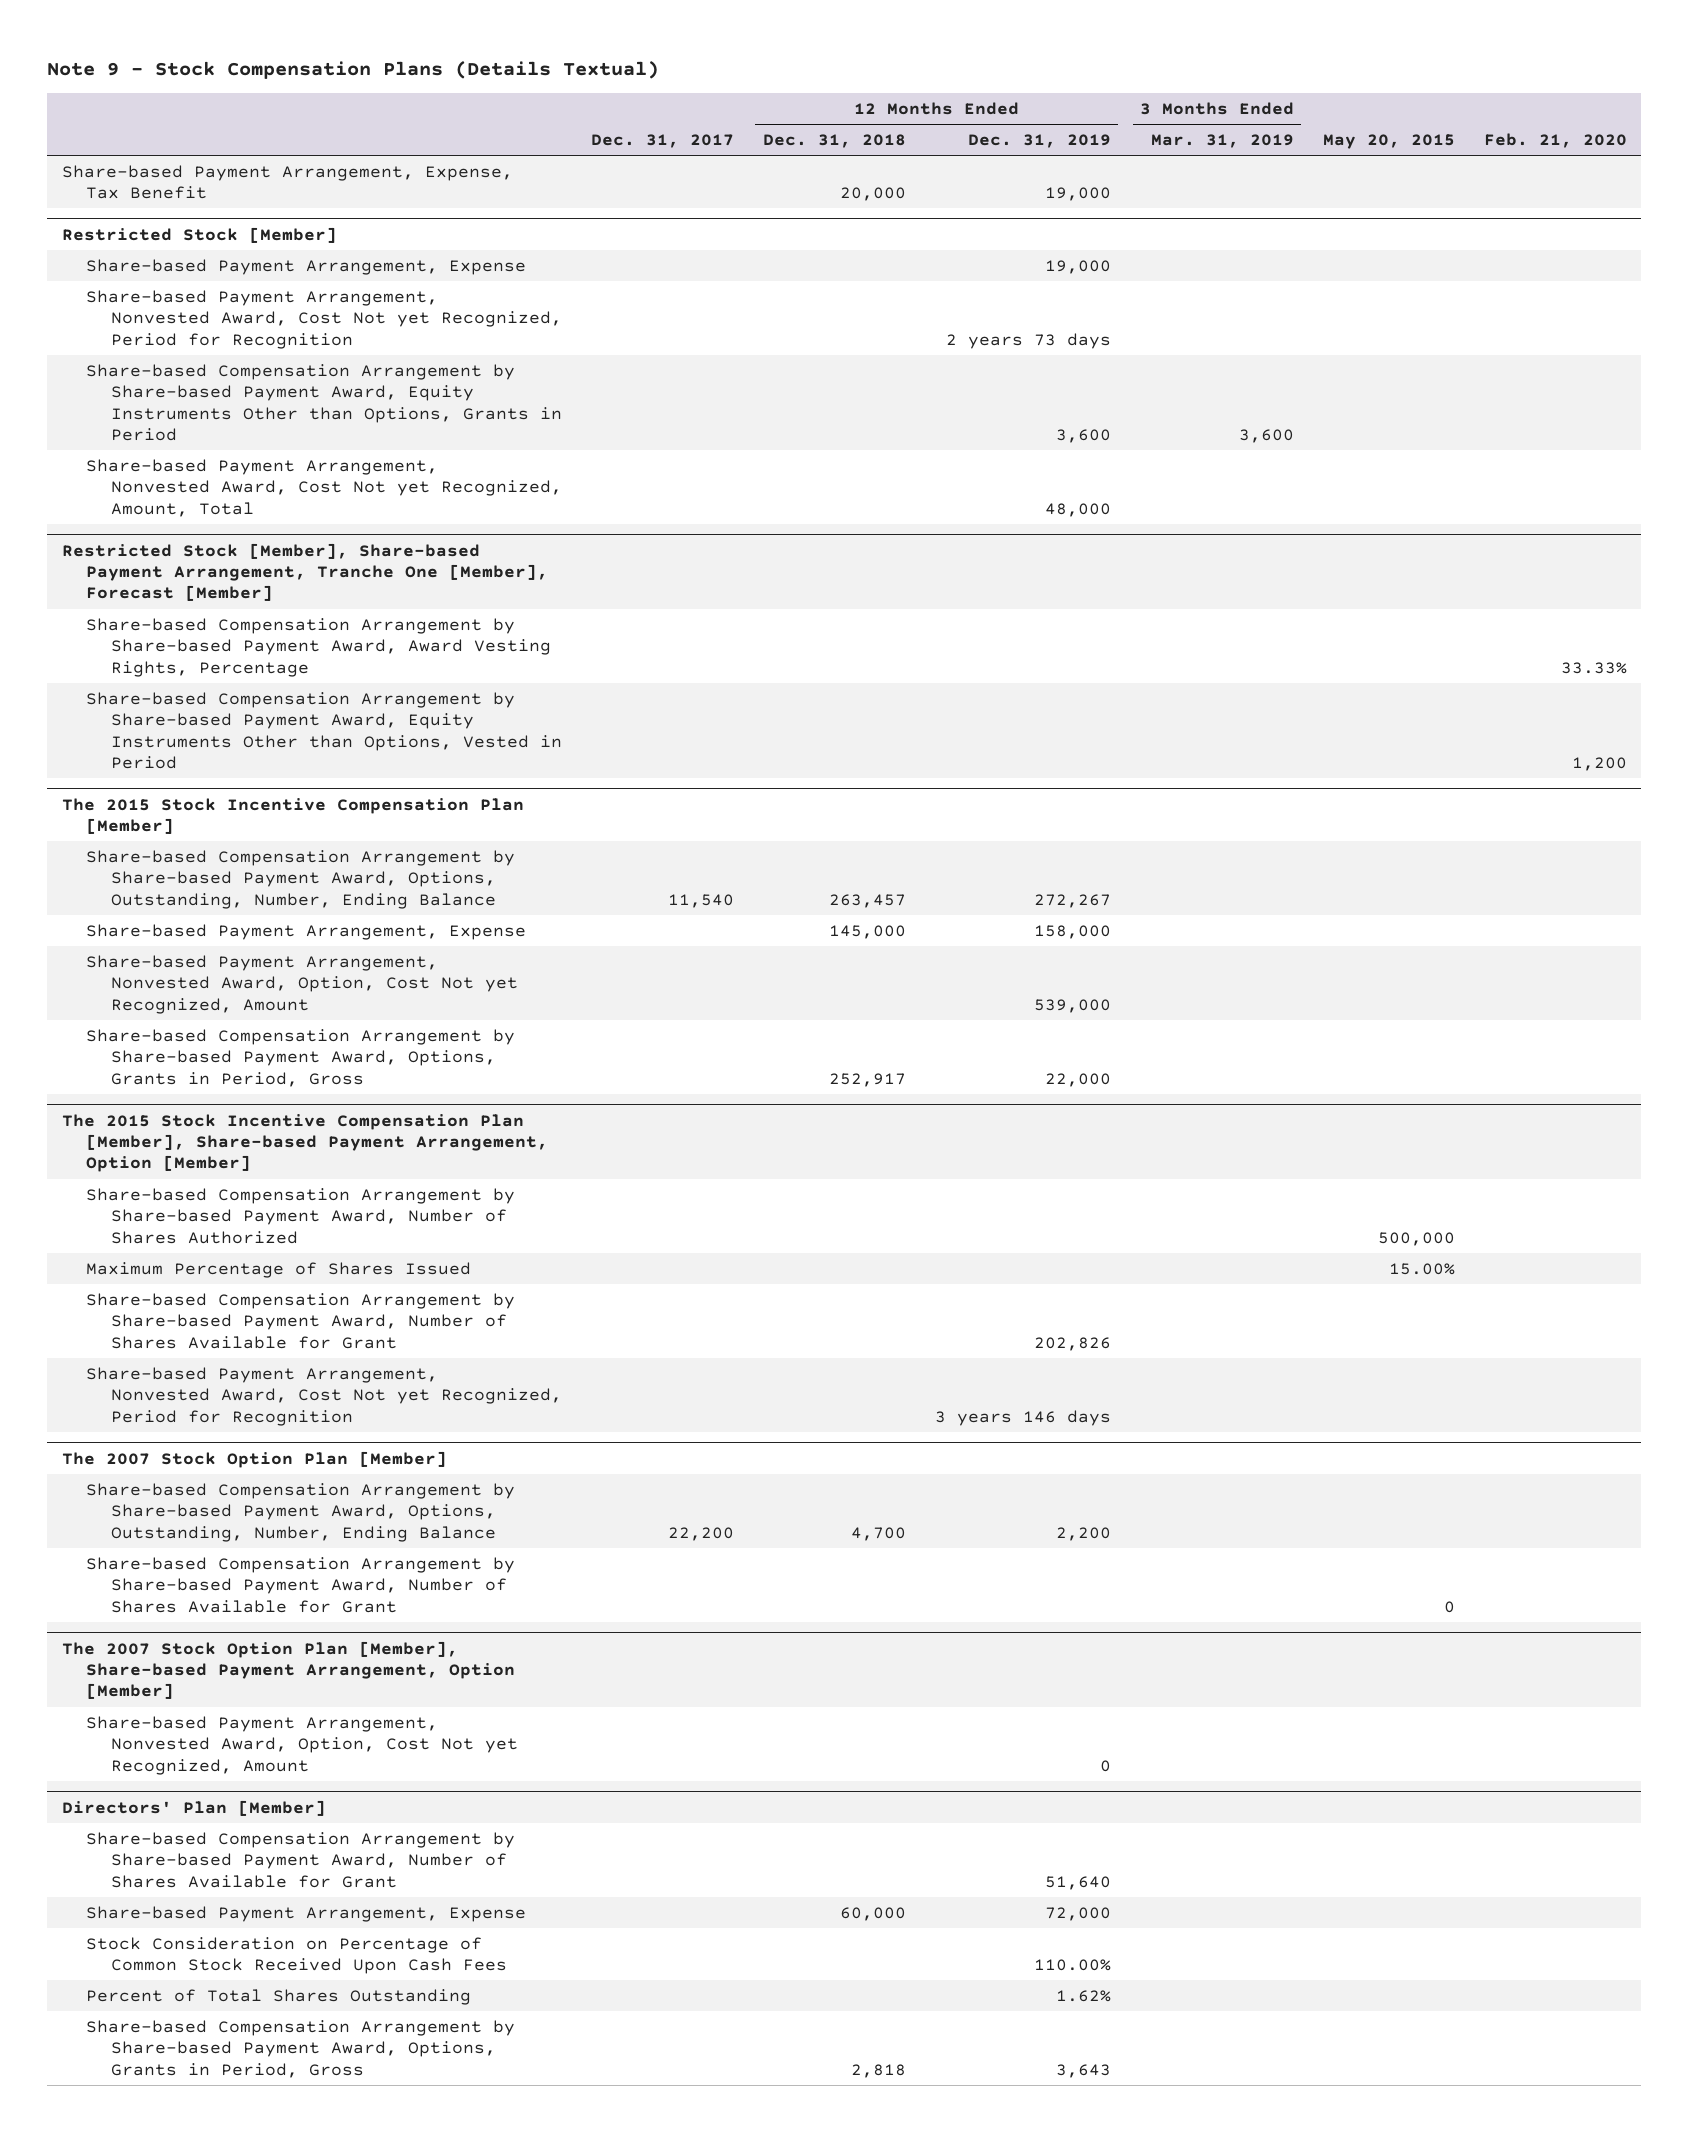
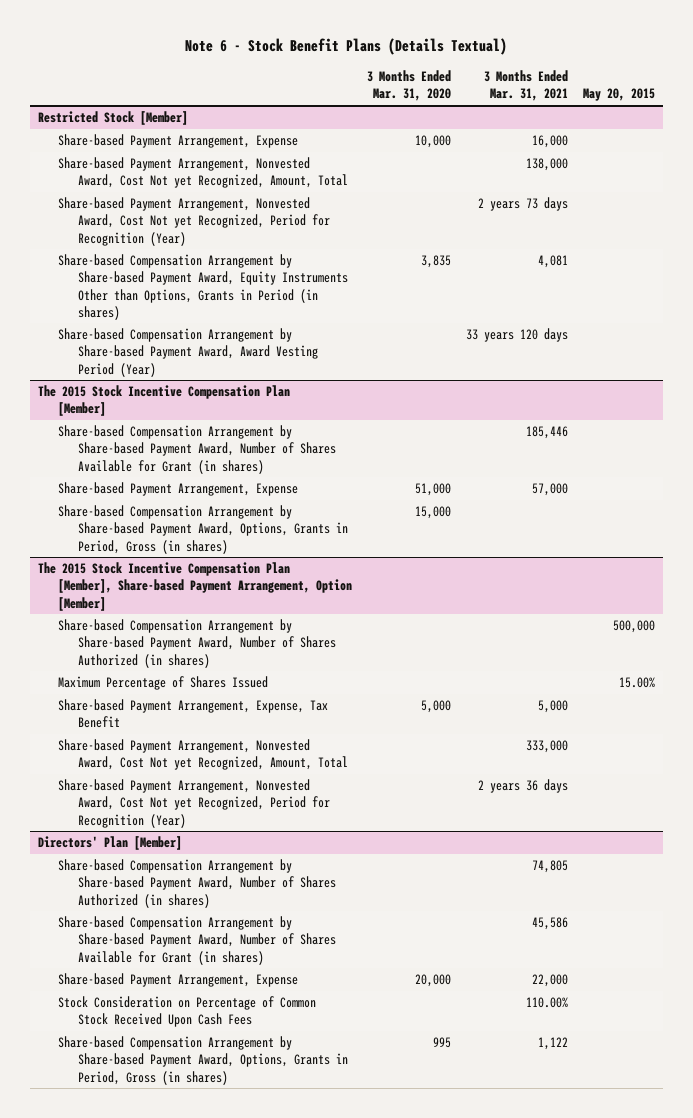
- Note 9 - Stock Compensation Plans (Details Textual)
+ Note 6 - Stock Benefit Plans (Details Textual)
- | Dec. 31, 2017 | 12 Months Ended Dec. 31, 2018 | 12 Months Ended Dec. 31, 2019 | 3 Months Ended Mar. 31, 2019 | May 20, 2015 | Feb. 21, 2020
+ | 3 Months Ended Mar. 31, 2020 | 3 Months Ended Mar. 31, 2021 | May 20, 2015
- Share-based Payment Arrangement, Expense, Tax Benefit | | 20,000 | 19,000 | | |
@ Restricted Stock [Member]
- Share-based Payment Arrangement, Nonvested Award, Cost Not yet Recognized, Period for Recognition | | | 2 years 73 days | | |
- Share-based Compensation Arrangement by Share-based Payment Award, Equity Instruments Other than Options, Grants in Period | | | 3,600 | 3,600 | |
- Restricted Stock [Member], Share-based Payment Arrangement, Tranche One [Member], Forecast [Member]
- Share-based Compensation Arrangement by Share-based Payment Award, Award Vesting Rights, Percentage | | | | | | 33.33%
- Share-based Compensation Arrangement by Share-based Payment Award, Equity Instruments Other than Options, Vested in Period | | | | | | 1,200
@ Restricted Stock [Member]
+ Share-based Payment Arrangement, Nonvested Award, Cost Not yet Recognized, Period for Recognition (Year) | | 2 years 73 days |
+ Share-based Compensation Arrangement by Share-based Payment Award, Equity Instruments Other than Options, Grants in Period (in shares) | 3,835 | 4,081 |
+ Share-based Compensation Arrangement by Share-based Payment Award, Award Vesting Period (Year) | | 33 years 120 days |
@ The 2015 Stock Incentive Compensation Plan [Member]
- Share-based Compensation Arrangement by Share-based Payment Award, Options, Outstanding, Number, Ending Balance | 11,540 | 263,457 | 272,267 | | |
+ Share-based Compensation Arrangement by Share-based Payment Award, Number of Shares Available for Grant (in shares) | | 185,446 |
- Share-based Payment Arrangement, Nonvested Award, Option, Cost Not yet Recognized, Amount | | | 539,000 | | |
- Share-based Compensation Arrangement by Share-based Payment Award, Options, Grants in Period, Gross | | 252,917 | 22,000 | | |
+ Share-based Compensation Arrangement by Share-based Payment Award, Options, Grants in Period, Gross (in shares) | 15,000 | |
@ The 2015 Stock Incentive Compensation Plan [Member], Share-based Payment Arrangement, Option [Member]
- Share-based Compensation Arrangement by Share-based Payment Award, Number of Shares Authorized | | | | | 500,000 |
+ Share-based Compensation Arrangement by Share-based Payment Award, Number of Shares Authorized (in shares) | | | 500,000
- Share-based Compensation Arrangement by Share-based Payment Award, Number of Shares Available for Grant | | | 202,826 | | |
- Share-based Payment Arrangement, Nonvested Award, Cost Not yet Recognized, Period for Recognition | | | 3 years 146 days | | |
- The 2007 Stock Option Plan [Member]
- Share-based Compensation Arrangement by Share-based Payment Award, Options, Outstanding, Number, Ending Balance | 22,200 | 4,700 | 2,200 | | |
- Share-based Compensation Arrangement by Share-based Payment Award, Number of Shares Available for Grant | | | | | 0 |
- The 2007 Stock Option Plan [Member], Share-based Payment Arrangement, Option [Member]
- Share-based Payment Arrangement, Nonvested Award, Option, Cost Not yet Recognized, Amount | | | 0 | | |
@ The 2015 Stock Incentive Compensation Plan [Member], Share-based Payment Arrangement, Option [Member]
+ Share-based Payment Arrangement, Expense, Tax Benefit | 5,000 | 5,000 |
+ Share-based Payment Arrangement, Nonvested Award, Cost Not yet Recognized, Amount, Total | | 333,000 |
+ Share-based Payment Arrangement, Nonvested Award, Cost Not yet Recognized, Period for Recognition (Year) | | 2 years 36 days |
@ Directors' Plan [Member]
- Share-based Compensation Arrangement by Share-based Payment Award, Number of Shares Available for Grant | | | 51,640 | | |
+ Share-based Compensation Arrangement by Share-based Payment Award, Number of Shares Authorized (in shares) | | 74,805 |
+ Share-based Compensation Arrangement by Share-based Payment Award, Number of Shares Available for Grant (in shares) | | 45,586 |
- Percent of Total Shares Outstanding | | | 1.62% | | |
- Share-based Compensation Arrangement by Share-based Payment Award, Options, Grants in Period, Gross | | 2,818 | 3,643 | | |
+ Share-based Compensation Arrangement by Share-based Payment Award, Options, Grants in Period, Gross (in shares) | 995 | 1,122 |

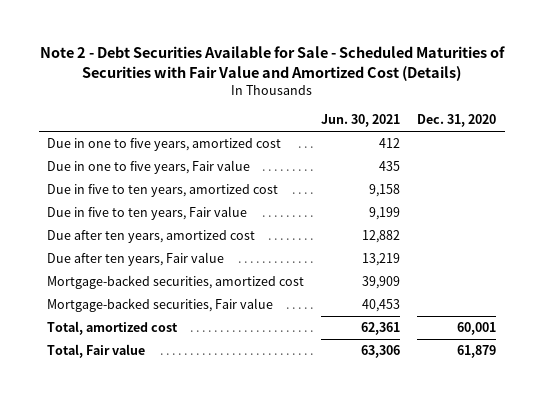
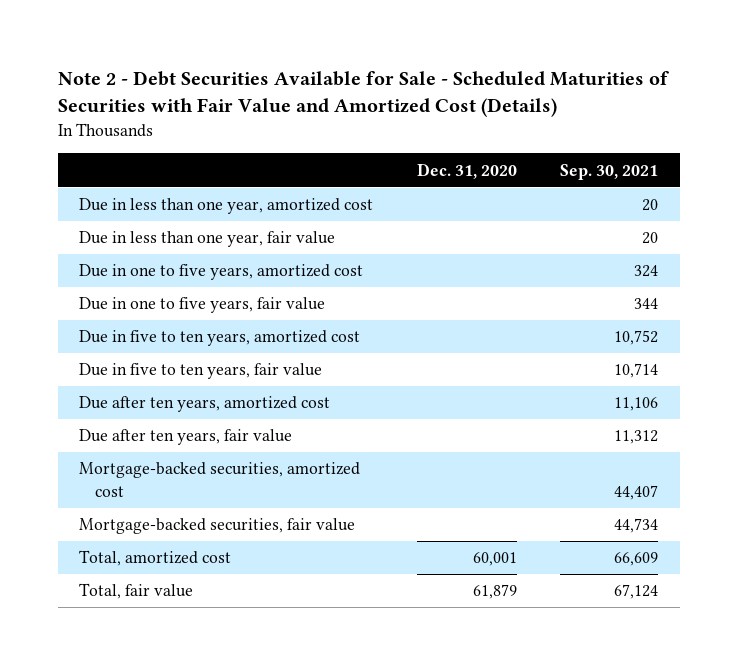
- | Jun. 30, 2021 | Dec. 31, 2020
+ | Dec. 31, 2020 | Sep. 30, 2021
+ Due in less than one year, amortized cost | | 20
+ Due in less than one year, fair value | | 20
- Due in one to five years, Fair value | 435 |
+ Due in one to five years, fair value | | 344
- Due in five to ten years, Fair value | 9,199 |
+ Due in five to ten years, fair value | | 10,714
- Due after ten years, Fair value | 13,219 |
+ Due after ten years, fair value | | 11,312
- Mortgage-backed securities, Fair value | 40,453 |
+ Mortgage-backed securities, fair value | | 44,734
- Total, Fair value | 63,306 | 61,879
+ Total, fair value | 61,879 | 67,124

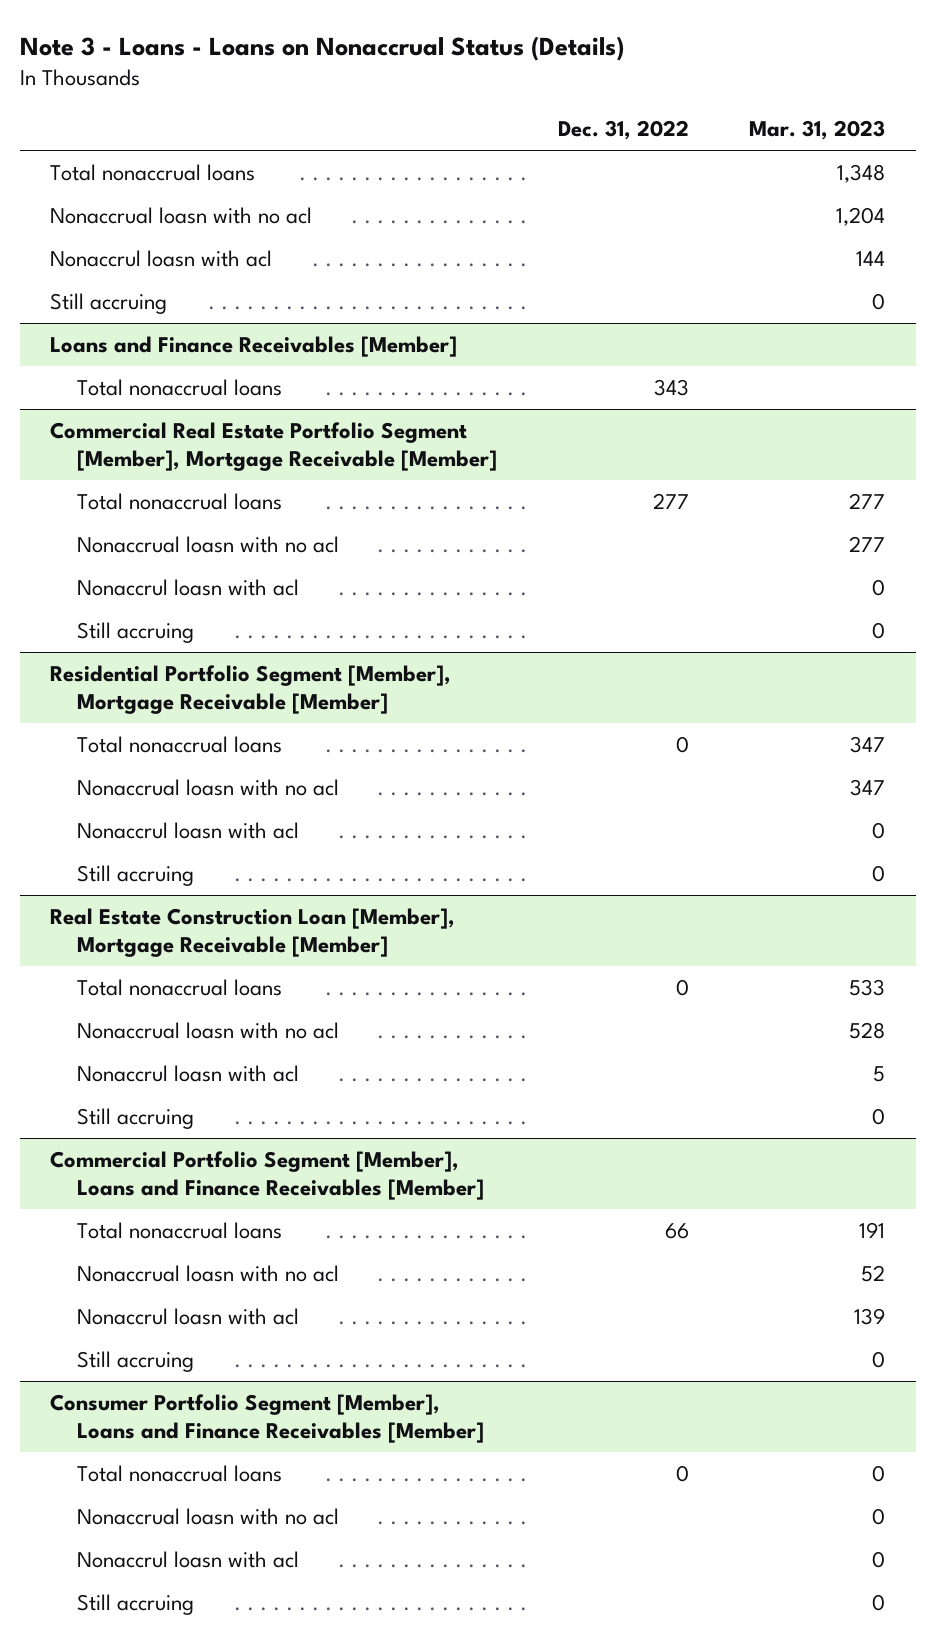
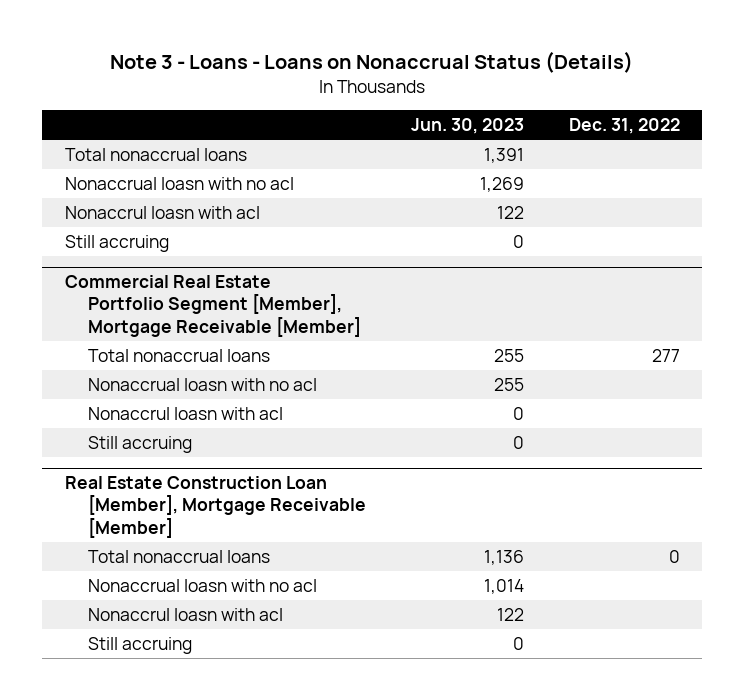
- | Dec. 31, 2022 | Mar. 31, 2023
+ | Jun. 30, 2023 | Dec. 31, 2022
- Loans and Finance Receivables [Member]
- Total nonaccrual loans | 343 |
- Residential Portfolio Segment [Member], Mortgage Receivable [Member]
- Total nonaccrual loans | 0 | 347
- Nonaccrual loasn with no acl | | 347
- Nonaccrul loasn with acl | | 0
- Still accruing | | 0
- Commercial Portfolio Segment [Member], Loans and Finance Receivables [Member]
- Total nonaccrual loans | 66 | 191
- Nonaccrual loasn with no acl | | 52
- Nonaccrul loasn with acl | | 139
- Still accruing | | 0
- Consumer Portfolio Segment [Member], Loans and Finance Receivables [Member]
- Total nonaccrual loans | 0 | 0
- Nonaccrual loasn with no acl | | 0
- Nonaccrul loasn with acl | | 0
- Still accruing | | 0

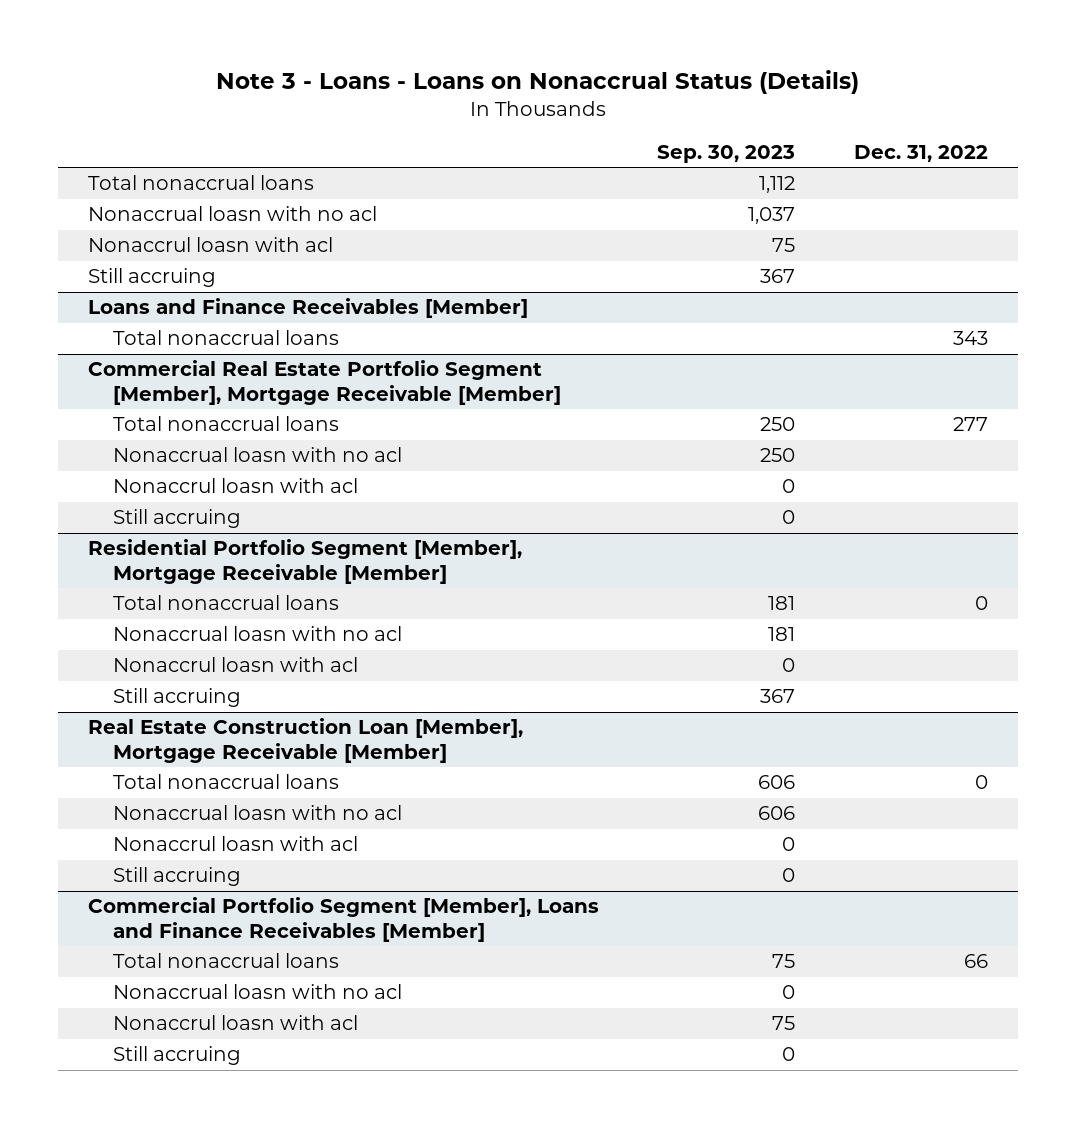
- | Jun. 30, 2023 | Dec. 31, 2022
+ | Sep. 30, 2023 | Dec. 31, 2022
+ Loans and Finance Receivables [Member]
+ Total nonaccrual loans | | 343
+ Residential Portfolio Segment [Member], Mortgage Receivable [Member]
+ Total nonaccrual loans | 181 | 0
+ Nonaccrual loasn with no acl | 181 |
+ Nonaccrul loasn with acl | 0 |
+ Still accruing | 367 |
+ Commercial Portfolio Segment [Member], Loans and Finance Receivables [Member]
+ Total nonaccrual loans | 75 | 66
+ Nonaccrual loasn with no acl | 0 |
+ Nonaccrul loasn with acl | 75 |
+ Still accruing | 0 |

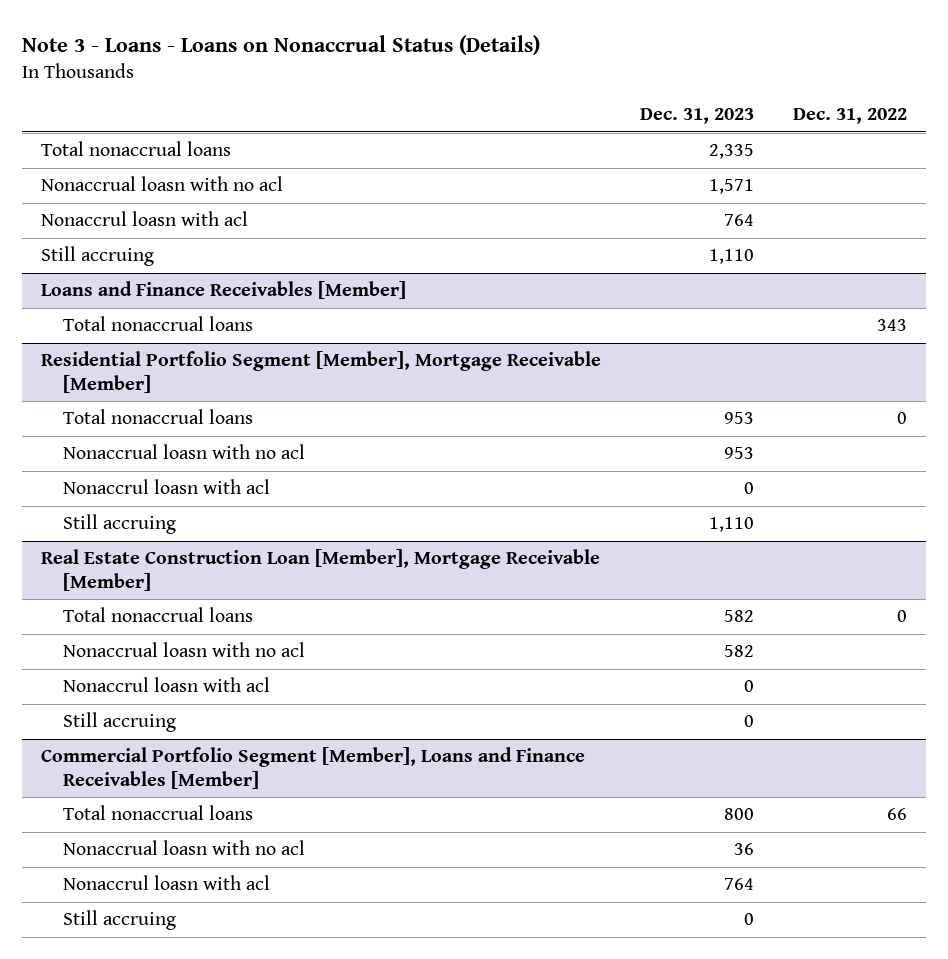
- | Sep. 30, 2023 | Dec. 31, 2022
+ | Dec. 31, 2023 | Dec. 31, 2022
- Commercial Real Estate Portfolio Segment [Member], Mortgage Receivable [Member]
- Total nonaccrual loans | 250 | 277
- Nonaccrual loasn with no acl | 250 |
- Nonaccrul loasn with acl | 0 |
- Still accruing | 0 |

